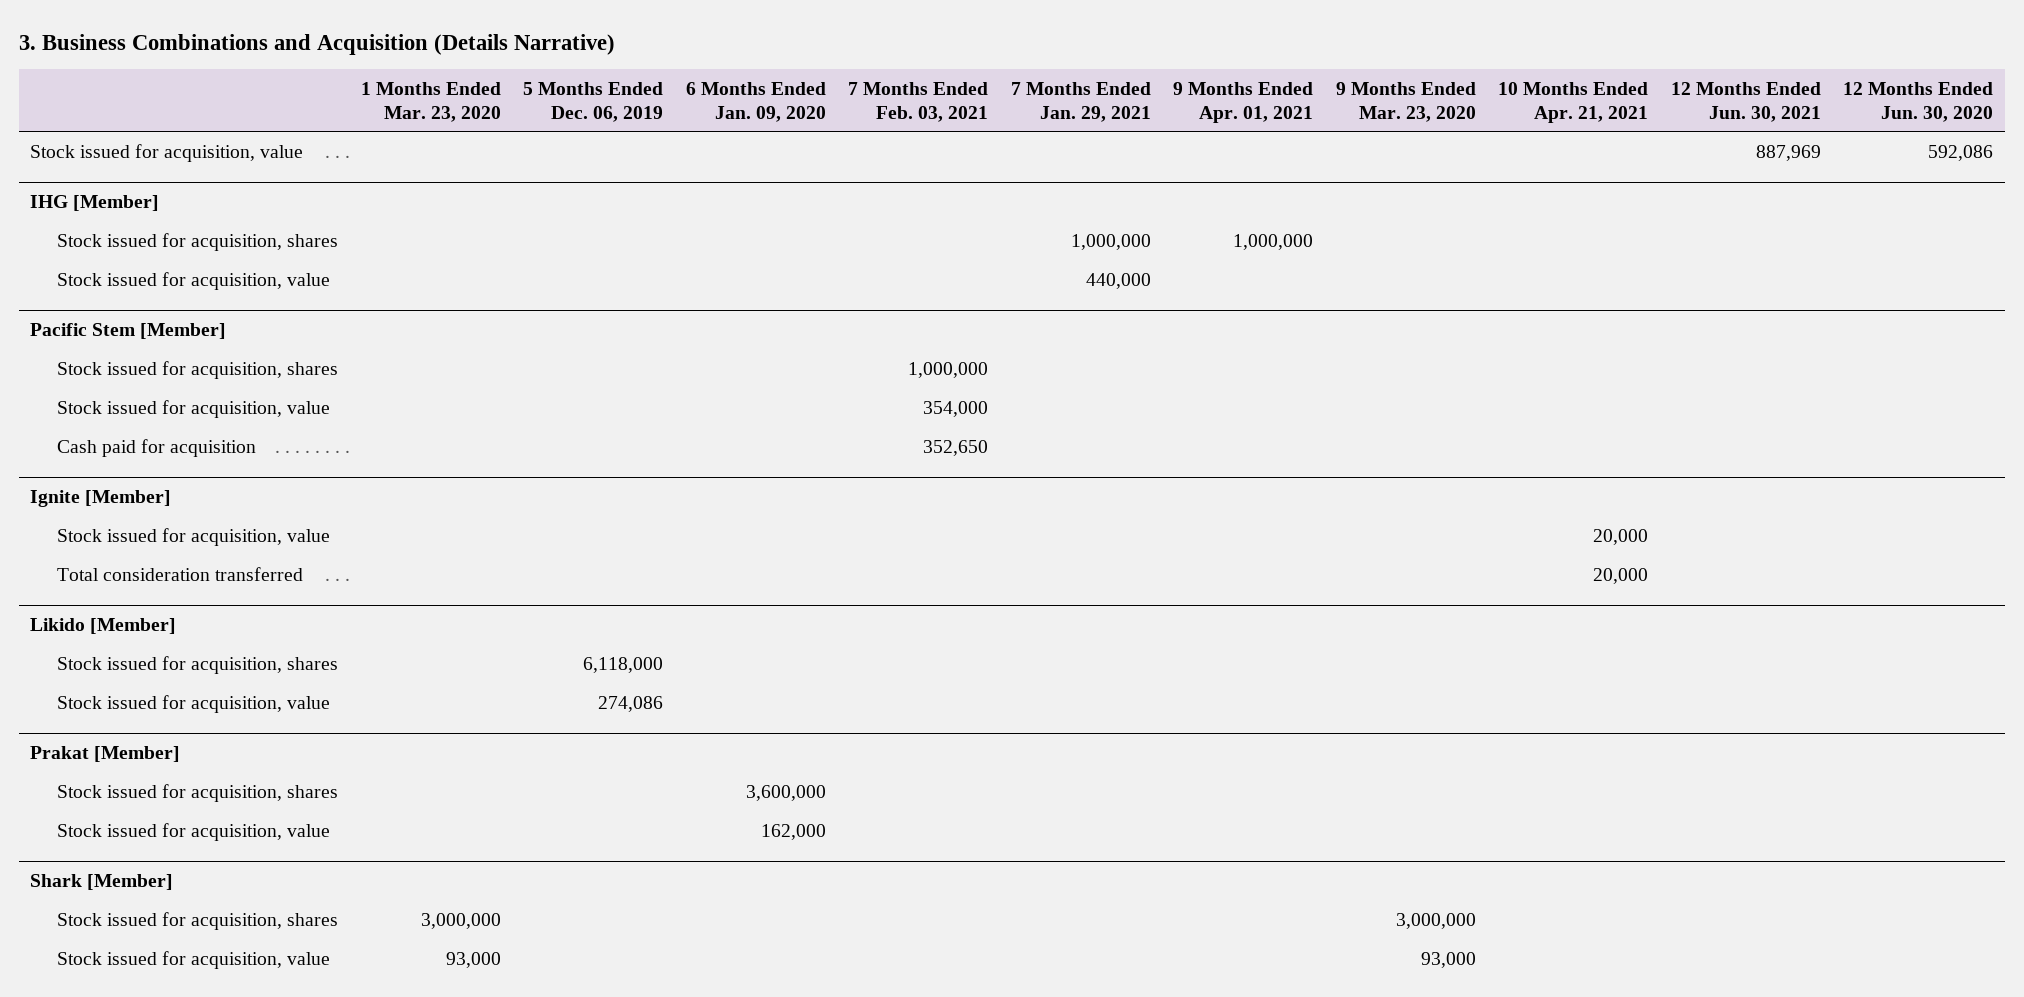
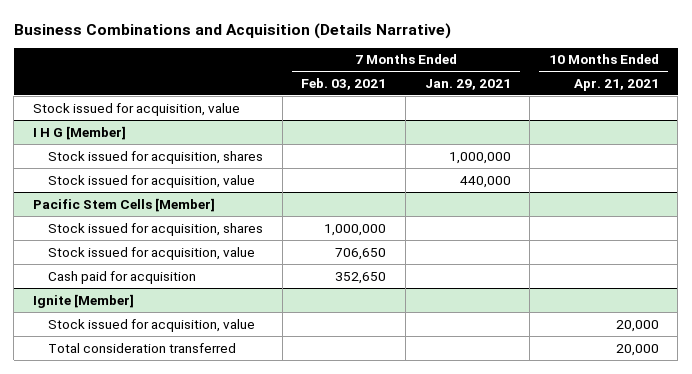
- 3. Business Combinations and Acquisition (Details Narrative)
+ Business Combinations and Acquisition (Details Narrative)
- | 1 Months Ended Mar. 23, 2020 | 5 Months Ended Dec. 06, 2019 | 6 Months Ended Jan. 09, 2020 | 7 Months Ended Feb. 03, 2021 | 7 Months Ended Jan. 29, 2021 | 9 Months Ended Apr. 01, 2021 | 9 Months Ended Mar. 23, 2020 | 10 Months Ended Apr. 21, 2021 | 12 Months Ended Jun. 30, 2021 | 12 Months Ended Jun. 30, 2020
+ | 7 Months Ended Feb. 03, 2021 | 7 Months Ended Jan. 29, 2021 | 10 Months Ended Apr. 21, 2021
- IHG [Member]
+ I H G [Member]
- Pacific Stem [Member]
+ Pacific Stem Cells [Member]
- Stock issued for acquisition, value | | | | 354,000 | | | | | |
+ Stock issued for acquisition, value | 706,650 | |
- Likido [Member]
- Stock issued for acquisition, shares | | 6,118,000 | | | | | | | |
- Stock issued for acquisition, value | | 274,086 | | | | | | | |
- Prakat [Member]
- Stock issued for acquisition, shares | | | 3,600,000 | | | | | | |
- Stock issued for acquisition, value | | | 162,000 | | | | | | |
- Shark [Member]
- Stock issued for acquisition, shares | 3,000,000 | | | | | | 3,000,000 | | |
- Stock issued for acquisition, value | 93,000 | | | | | | 93,000 | | |

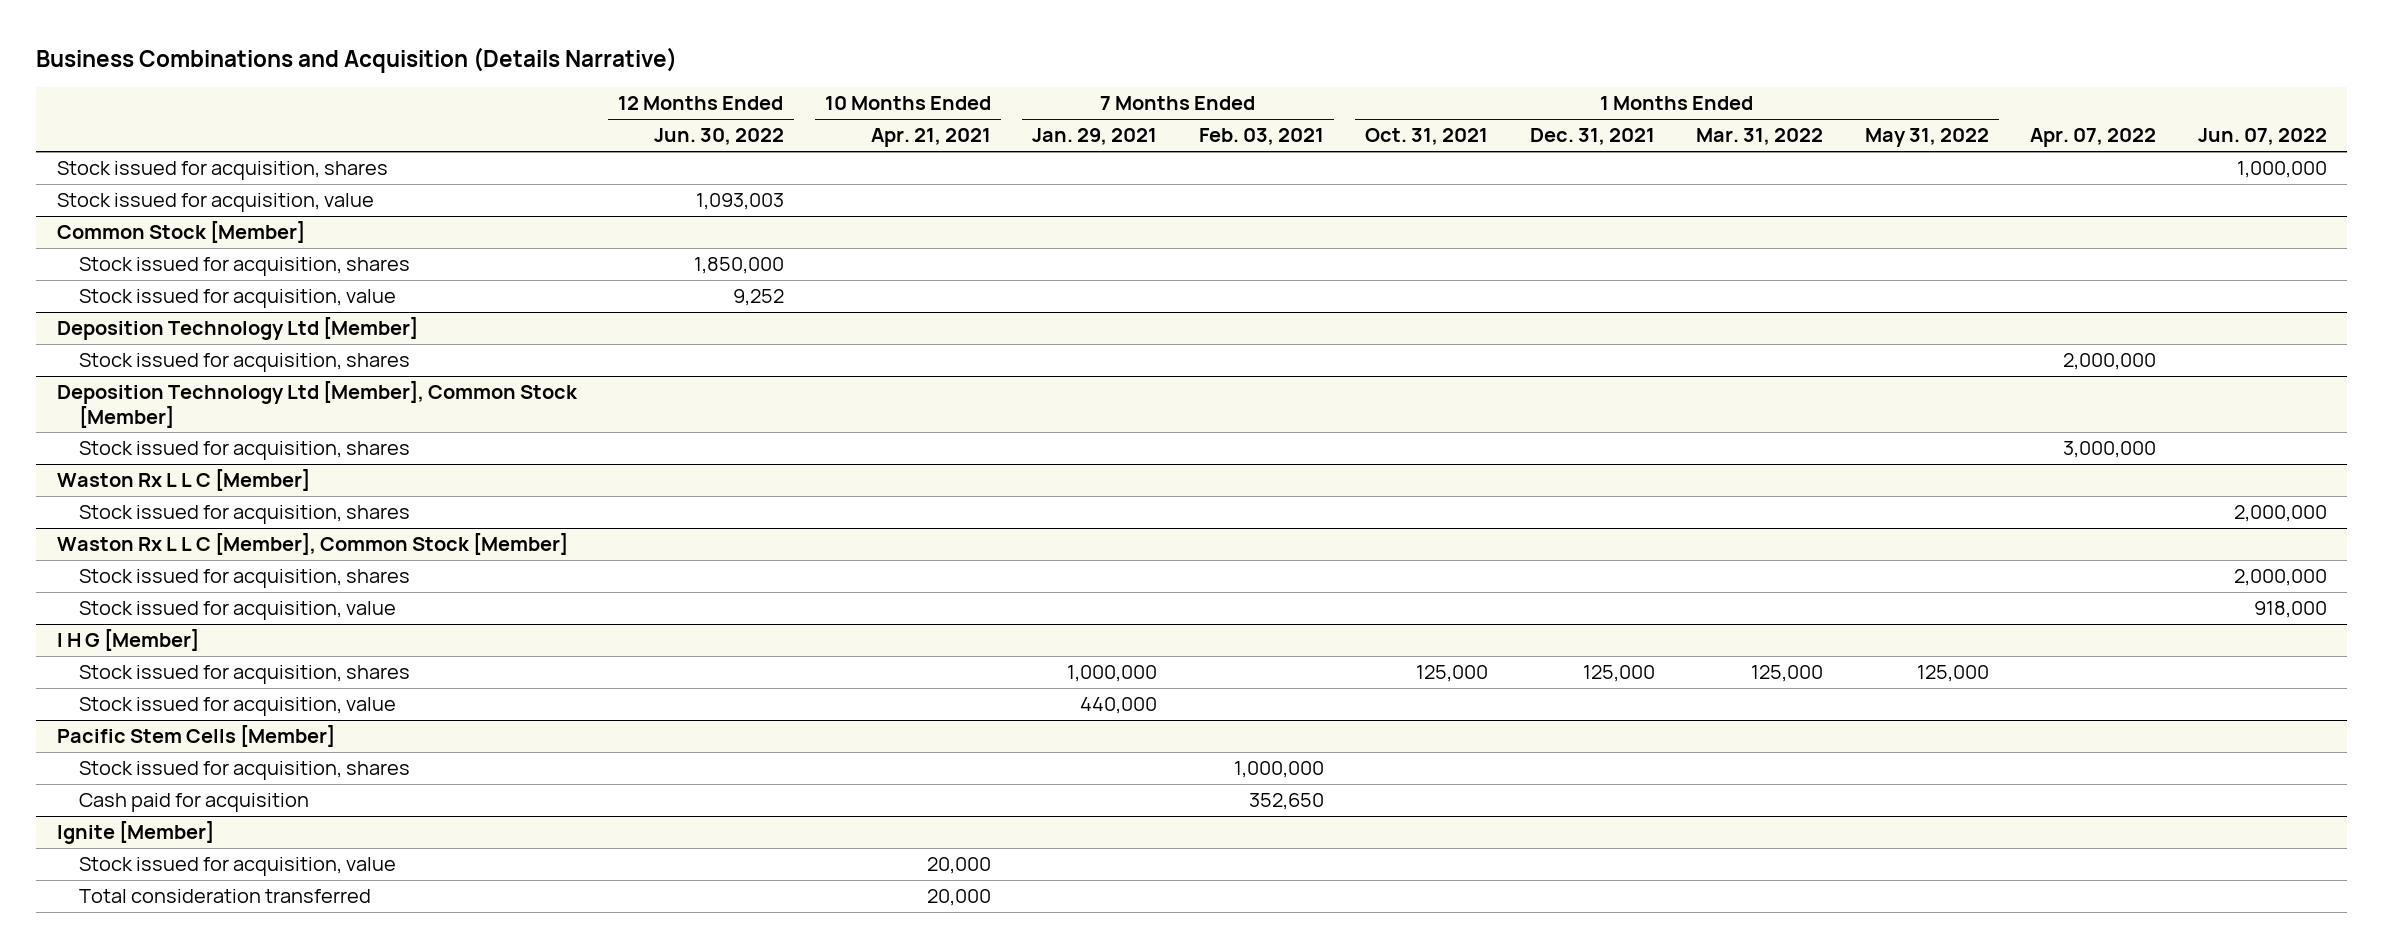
- | 7 Months Ended Feb. 03, 2021 | 7 Months Ended Jan. 29, 2021 | 10 Months Ended Apr. 21, 2021
+ | 12 Months Ended Jun. 30, 2022 | 10 Months Ended Apr. 21, 2021 | 7 Months Ended Jan. 29, 2021 | 7 Months Ended Feb. 03, 2021 | 1 Months Ended Oct. 31, 2021 | 1 Months Ended Dec. 31, 2021 | 1 Months Ended Mar. 31, 2022 | 1 Months Ended May 31, 2022 | Apr. 07, 2022 | Jun. 07, 2022
+ Stock issued for acquisition, shares | | | | | | | | | | 1,000,000
+ Common Stock [Member]
+ Stock issued for acquisition, shares | 1,850,000 | | | | | | | | |
+ Stock issued for acquisition, value | 9,252 | | | | | | | | |
+ Deposition Technology Ltd [Member]
+ Stock issued for acquisition, shares | | | | | | | | | 2,000,000 |
+ Deposition Technology Ltd [Member], Common Stock [Member]
+ Stock issued for acquisition, shares | | | | | | | | | 3,000,000 |
+ Waston Rx L L C [Member]
+ Stock issued for acquisition, shares | | | | | | | | | | 2,000,000
+ Waston Rx L L C [Member], Common Stock [Member]
+ Stock issued for acquisition, shares | | | | | | | | | | 2,000,000
+ Stock issued for acquisition, value | | | | | | | | | | 918,000
@ Pacific Stem Cells [Member]
- Stock issued for acquisition, value | 706,650 | |

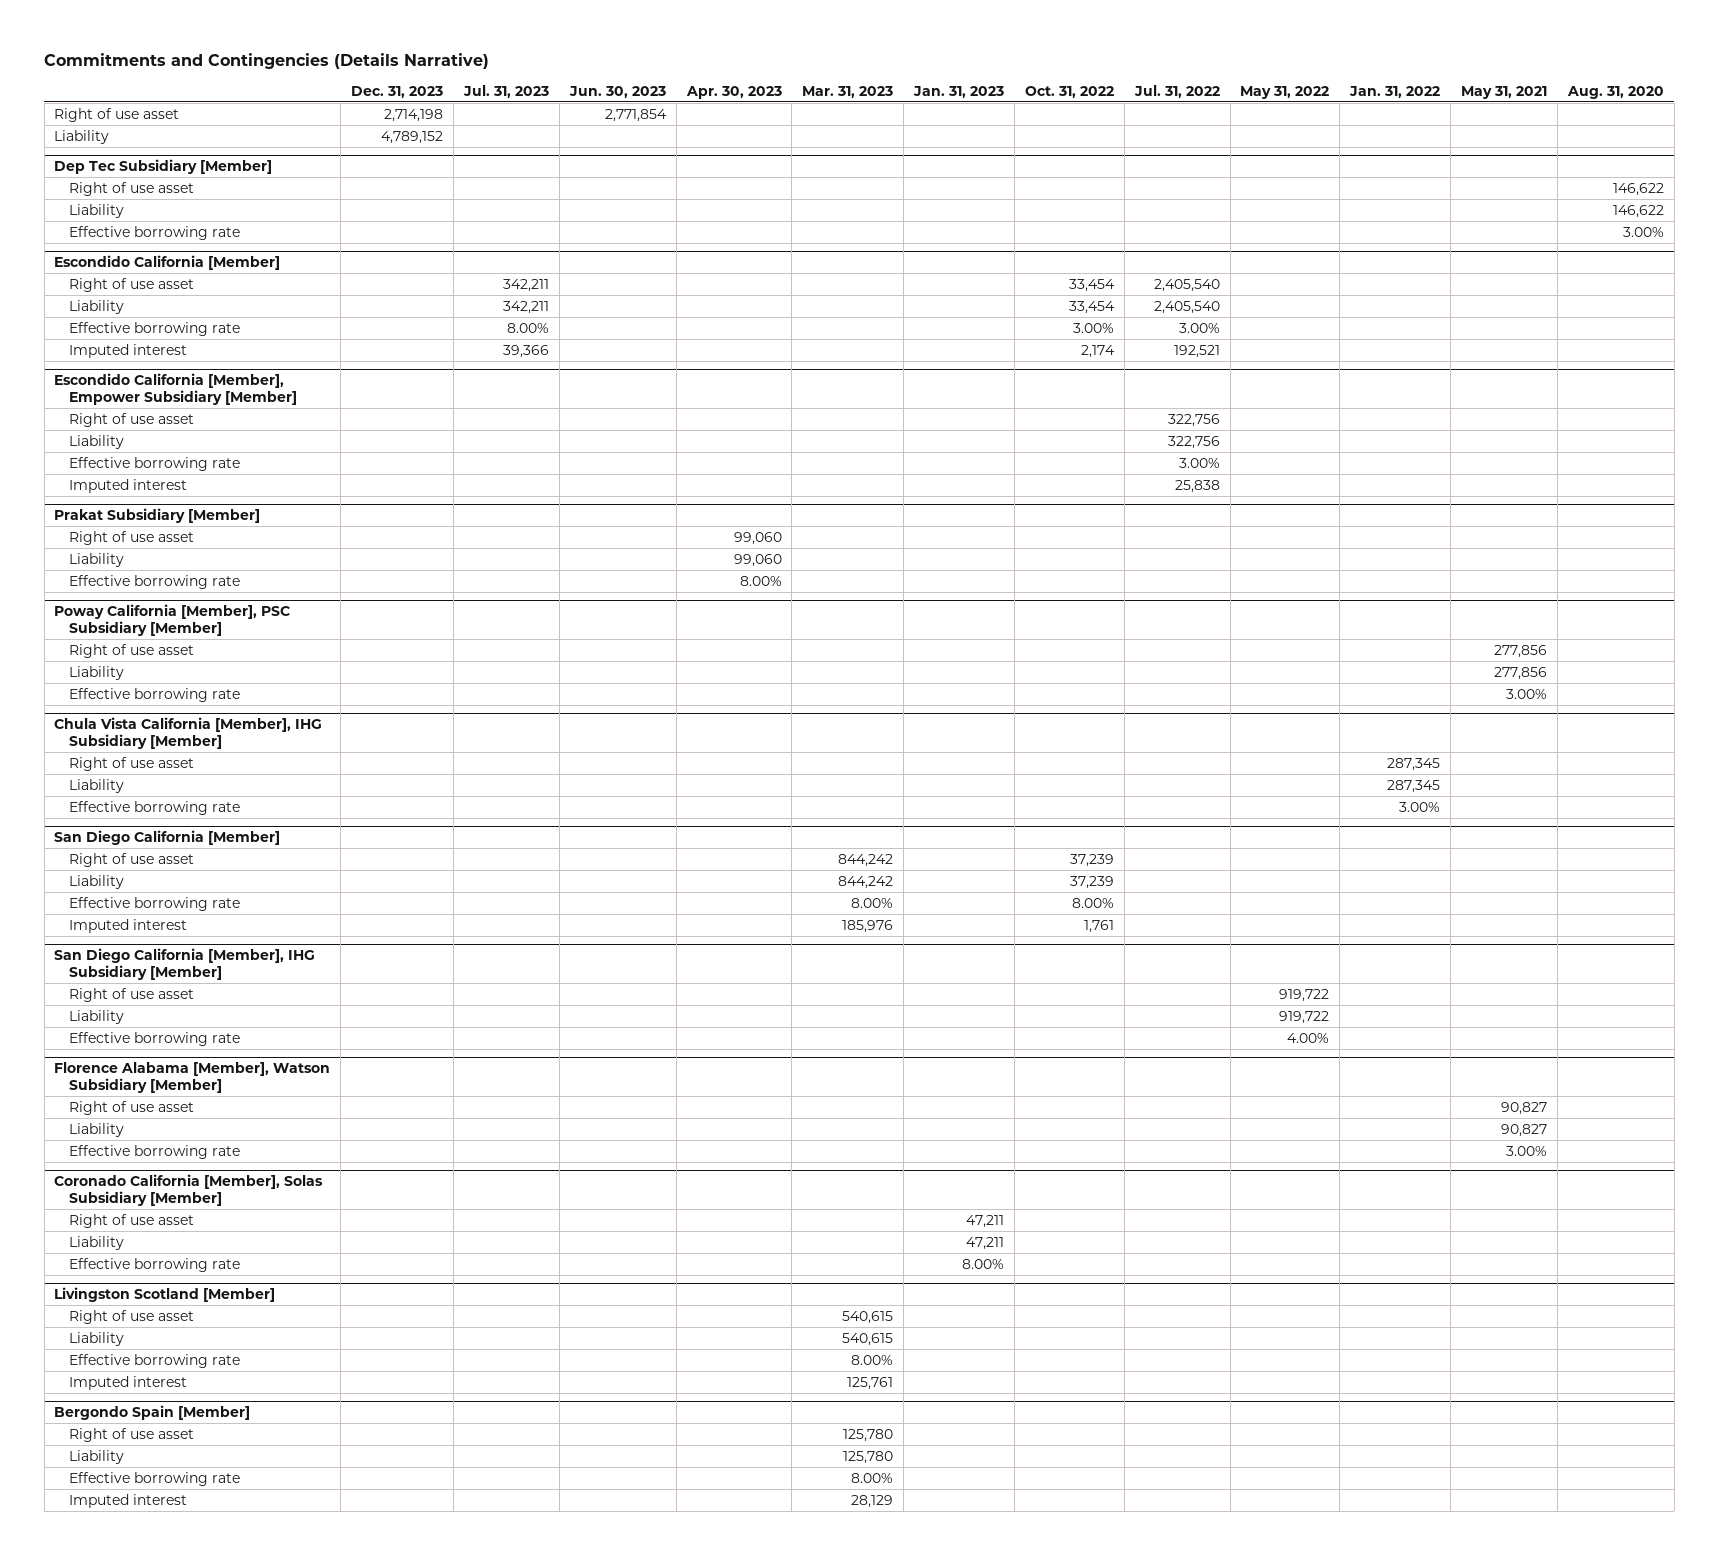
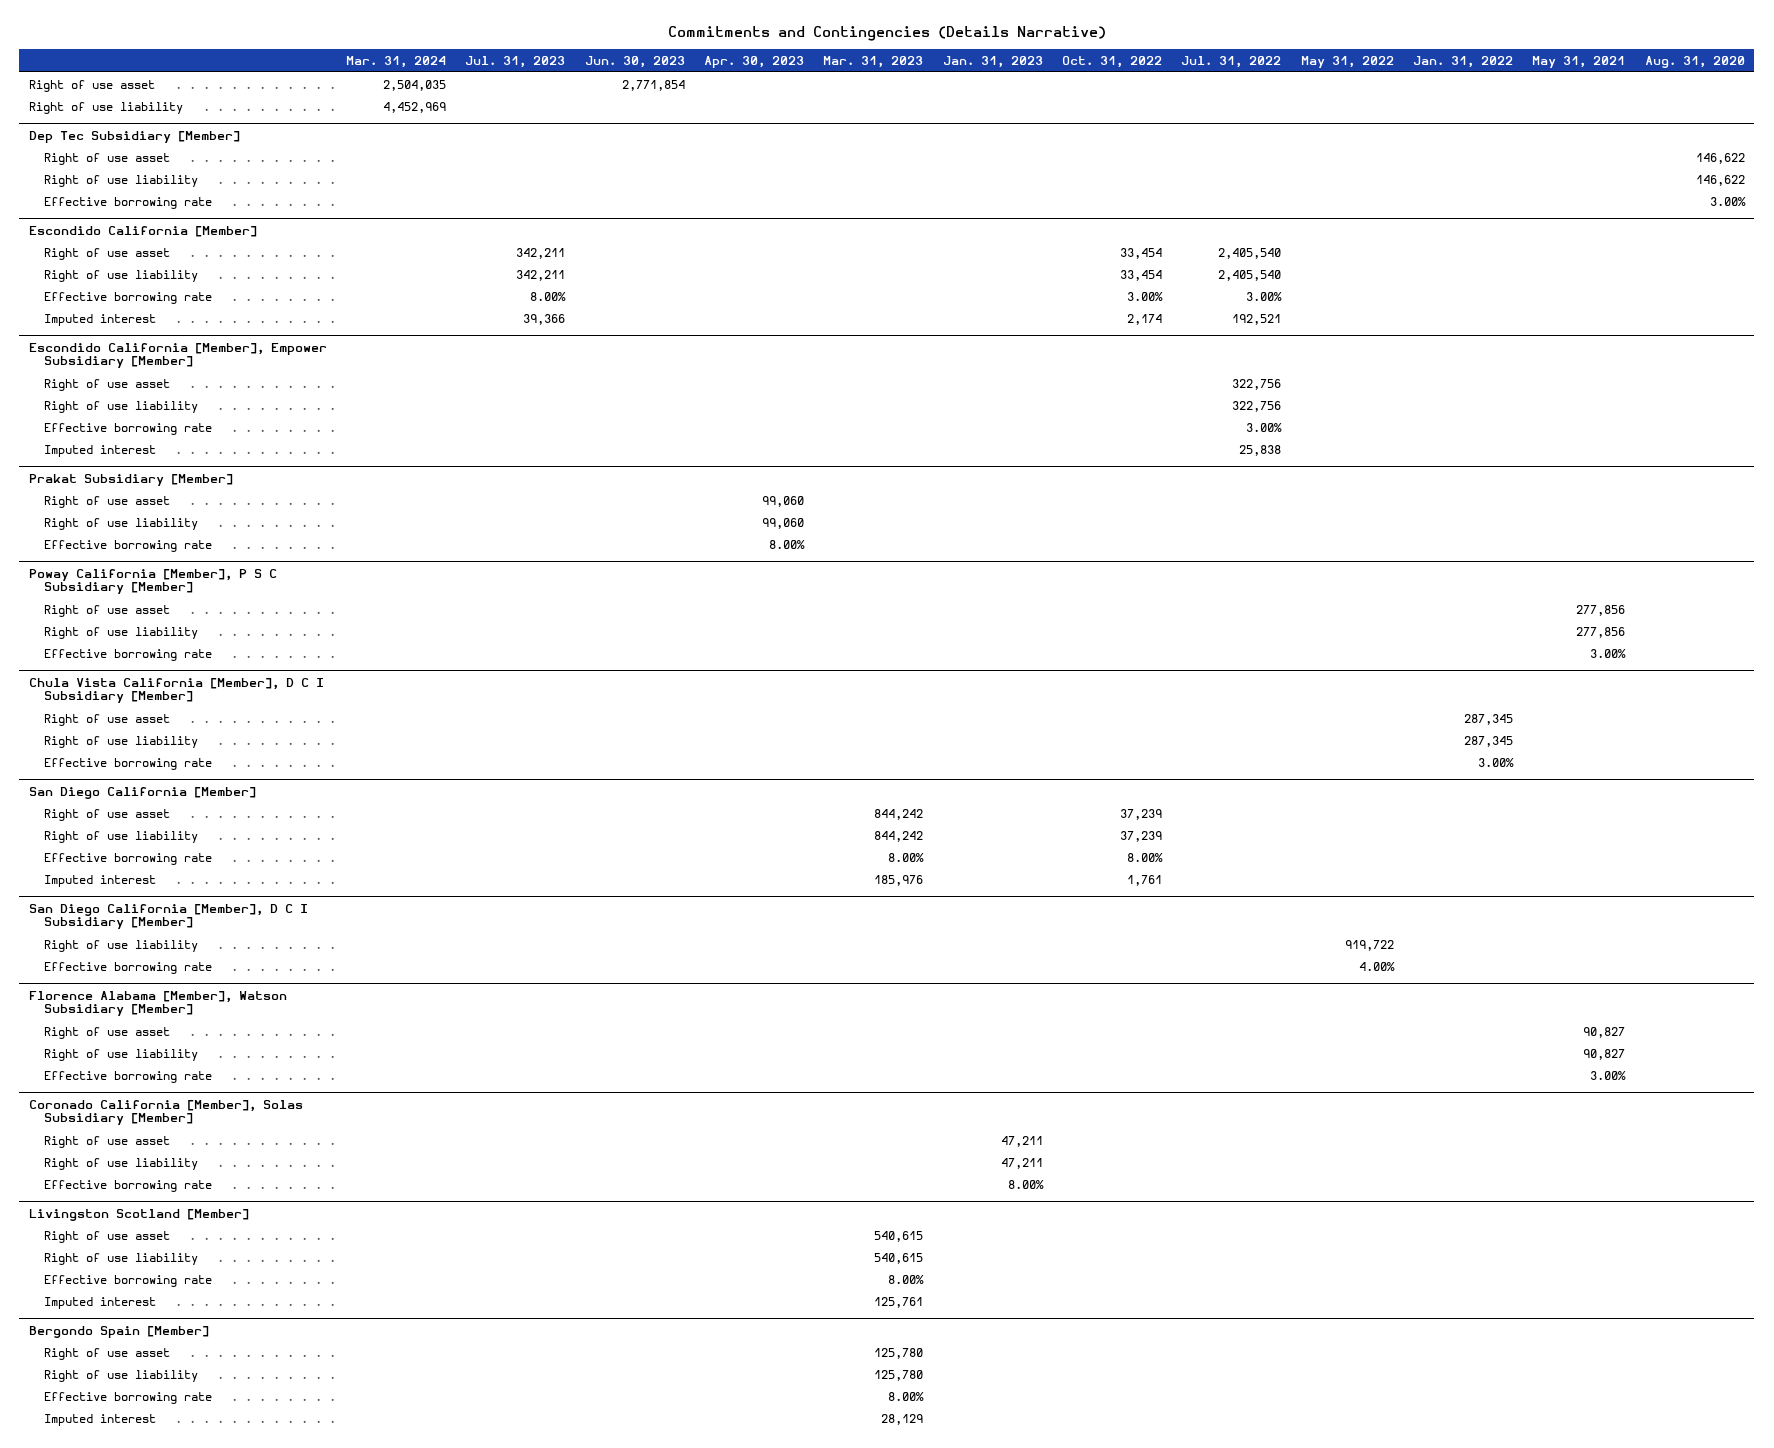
- | Dec. 31, 2023 | Jul. 31, 2023 | Jun. 30, 2023 | Apr. 30, 2023 | Mar. 31, 2023 | Jan. 31, 2023 | Oct. 31, 2022 | Jul. 31, 2022 | May 31, 2022 | Jan. 31, 2022 | May 31, 2021 | Aug. 31, 2020
+ | Mar. 31, 2024 | Jul. 31, 2023 | Jun. 30, 2023 | Apr. 30, 2023 | Mar. 31, 2023 | Jan. 31, 2023 | Oct. 31, 2022 | Jul. 31, 2022 | May 31, 2022 | Jan. 31, 2022 | May 31, 2021 | Aug. 31, 2020
- Liability | 4,789,152 | | | | | | | | | | |
+ Right of use liability | 4,452,969 | | | | | | | | | | |
@ Dep Tec Subsidiary [Member]
- Liability | | | | | | | | | | | | 146,622
+ Right of use liability | | | | | | | | | | | | 146,622
@ Escondido California [Member]
- Liability | | 342,211 | | | | | 33,454 | 2,405,540 | | | |
+ Right of use liability | | 342,211 | | | | | 33,454 | 2,405,540 | | | |
@ Escondido California [Member], Empower Subsidiary [Member]
- Liability | | | | | | | | 322,756 | | | |
+ Right of use liability | | | | | | | | 322,756 | | | |
@ Prakat Subsidiary [Member]
- Liability | | | | 99,060 | | | | | | | |
+ Right of use liability | | | | 99,060 | | | | | | | |
- Poway California [Member], PSC Subsidiary [Member]
+ Poway California [Member], P S C Subsidiary [Member]
- Liability | | | | | | | | | | | 277,856 |
+ Right of use liability | | | | | | | | | | | 277,856 |
- Chula Vista California [Member], IHG Subsidiary [Member]
+ Chula Vista California [Member], D C I Subsidiary [Member]
- Liability | | | | | | | | | | 287,345 | |
+ Right of use liability | | | | | | | | | | 287,345 | |
@ San Diego California [Member]
- Liability | | | | | 844,242 | | 37,239 | | | | |
+ Right of use liability | | | | | 844,242 | | 37,239 | | | | |
- San Diego California [Member], IHG Subsidiary [Member]
- Right of use asset | | | | | | | | | 919,722 | | |
- Liability | | | | | | | | | 919,722 | | |
+ San Diego California [Member], D C I Subsidiary [Member]
+ Right of use liability | | | | | | | | | 919,722 | | |
@ Florence Alabama [Member], Watson Subsidiary [Member]
- Liability | | | | | | | | | | | 90,827 |
+ Right of use liability | | | | | | | | | | | 90,827 |
@ Coronado California [Member], Solas Subsidiary [Member]
- Liability | | | | | | 47,211 | | | | | |
+ Right of use liability | | | | | | 47,211 | | | | | |
@ Livingston Scotland [Member]
- Liability | | | | | 540,615 | | | | | | |
+ Right of use liability | | | | | 540,615 | | | | | | |
@ Bergondo Spain [Member]
- Liability | | | | | 125,780 | | | | | | |
+ Right of use liability | | | | | 125,780 | | | | | | |

